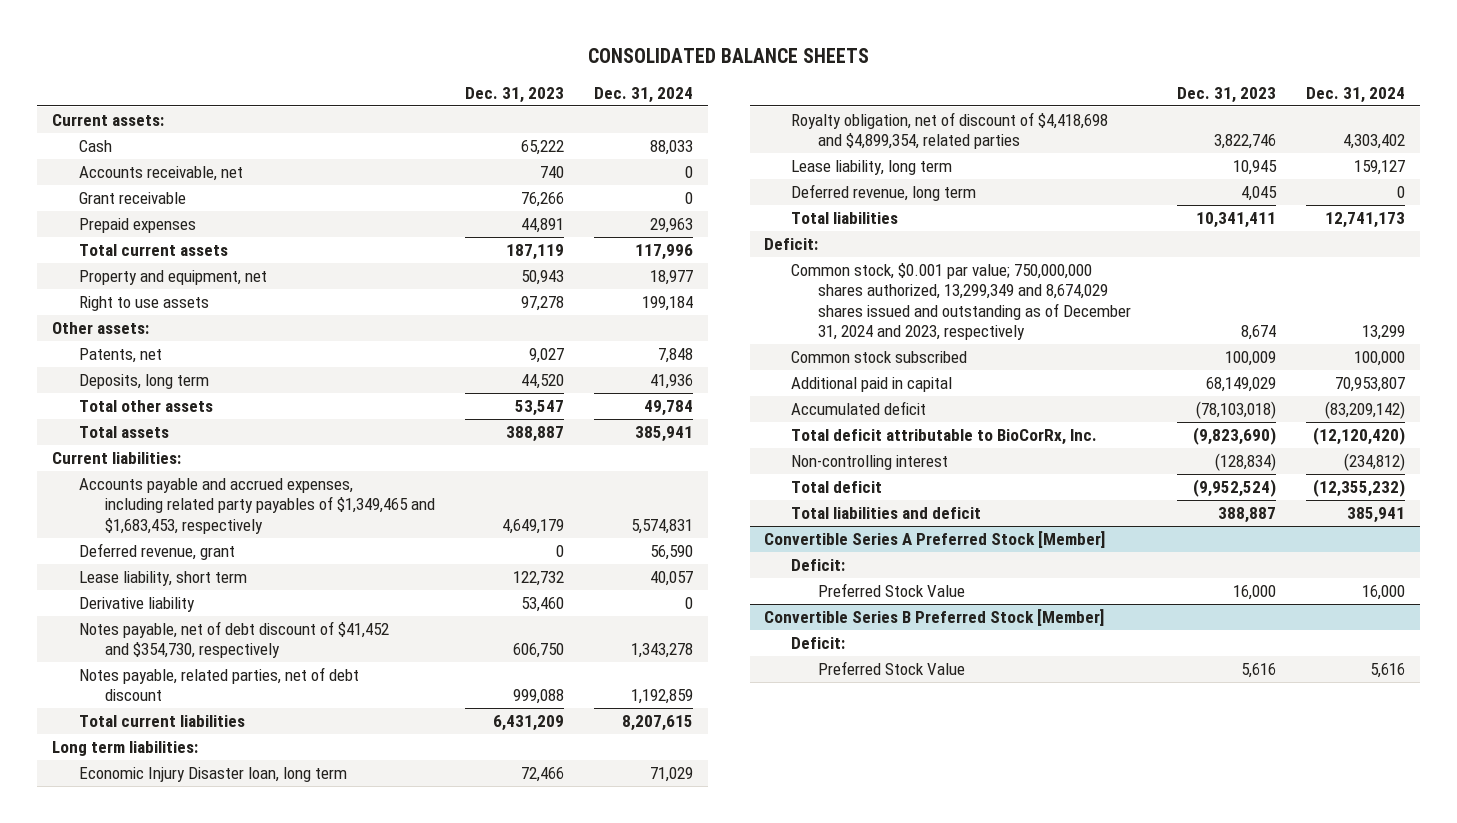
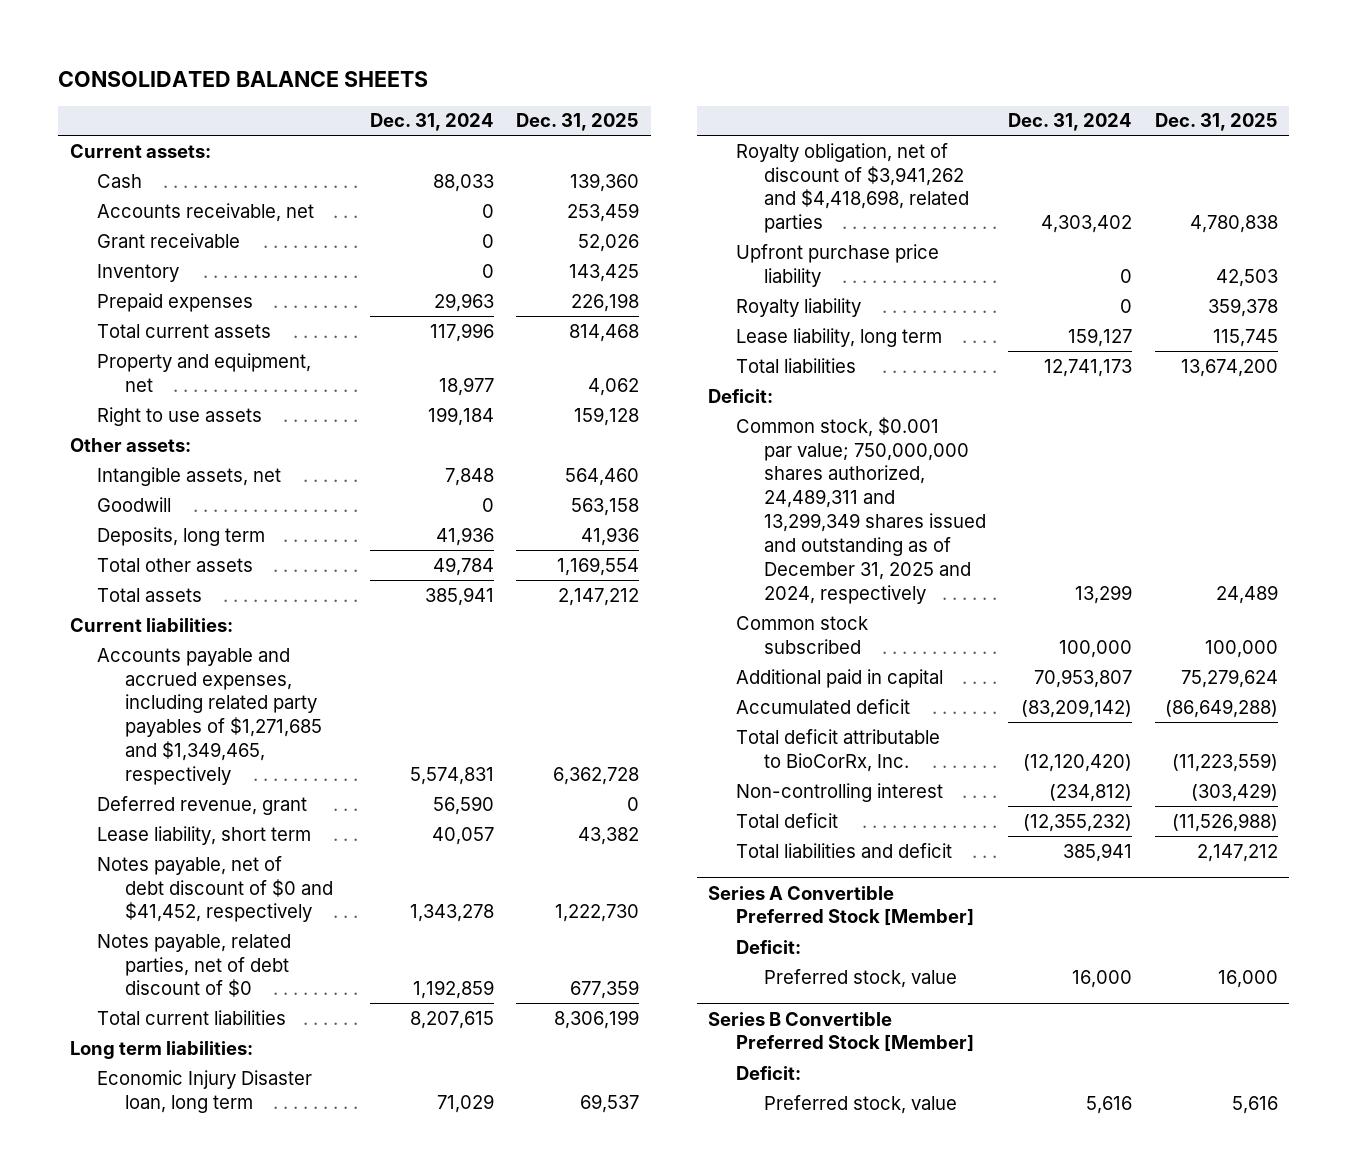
- | Dec. 31, 2023 | Dec. 31, 2024
+ | Dec. 31, 2024 | Dec. 31, 2025
+ Inventory | 0 | 143,425
- Patents, net | 9,027 | 7,848
+ Intangible assets, net | 7,848 | 564,460
+ Goodwill | 0 | 563,158
- Accounts payable and accrued expenses, including related party payables of $1,349,465 and $1,683,453, respectively | 4,649,179 | 5,574,831
+ Accounts payable and accrued expenses, including related party payables of $1,271,685 and $1,349,465, respectively | 5,574,831 | 6,362,728
- Derivative liability | 53,460 | 0
- Notes payable, net of debt discount of $41,452 and $354,730, respectively | 606,750 | 1,343,278
- Notes payable, related parties, net of debt discount | 999,088 | 1,192,859
+ Notes payable, net of debt discount of $0 and $41,452, respectively | 1,343,278 | 1,222,730
+ Notes payable, related parties, net of debt discount of $0 | 1,192,859 | 677,359
- Royalty obligation, net of discount of $4,418,698 and $4,899,354, related parties | 3,822,746 | 4,303,402
+ Royalty obligation, net of discount of $3,941,262 and $4,418,698, related parties | 4,303,402 | 4,780,838
+ Upfront purchase price liability | 0 | 42,503
+ Royalty liability | 0 | 359,378
- Deferred revenue, long term | 4,045 | 0
- Common stock, $0.001 par value; 750,000,000 shares authorized, 13,299,349 and 8,674,029 shares issued and outstanding as of December 31, 2024 and 2023, respectively | 8,674 | 13,299
+ Common stock, $0.001 par value; 750,000,000 shares authorized, 24,489,311 and 13,299,349 shares issued and outstanding as of December 31, 2025 and 2024, respectively | 13,299 | 24,489
- Convertible Series A Preferred Stock [Member]
+ Series A Convertible Preferred Stock [Member]
- Preferred Stock Value | 16,000 | 16,000
- Convertible Series B Preferred Stock [Member]
+ Preferred stock, value | 16,000 | 16,000
+ Series B Convertible Preferred Stock [Member]
- Preferred Stock Value | 5,616 | 5,616
+ Preferred stock, value | 5,616 | 5,616

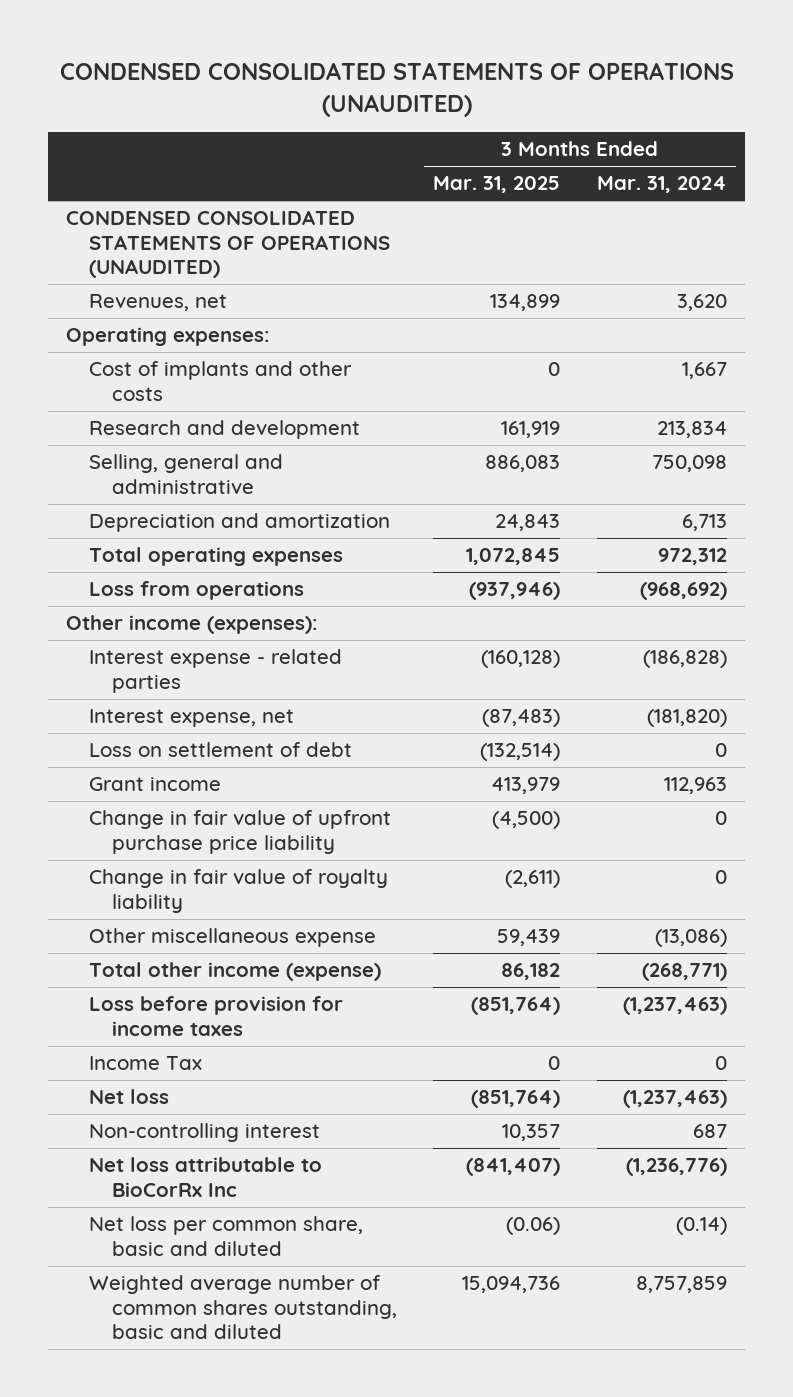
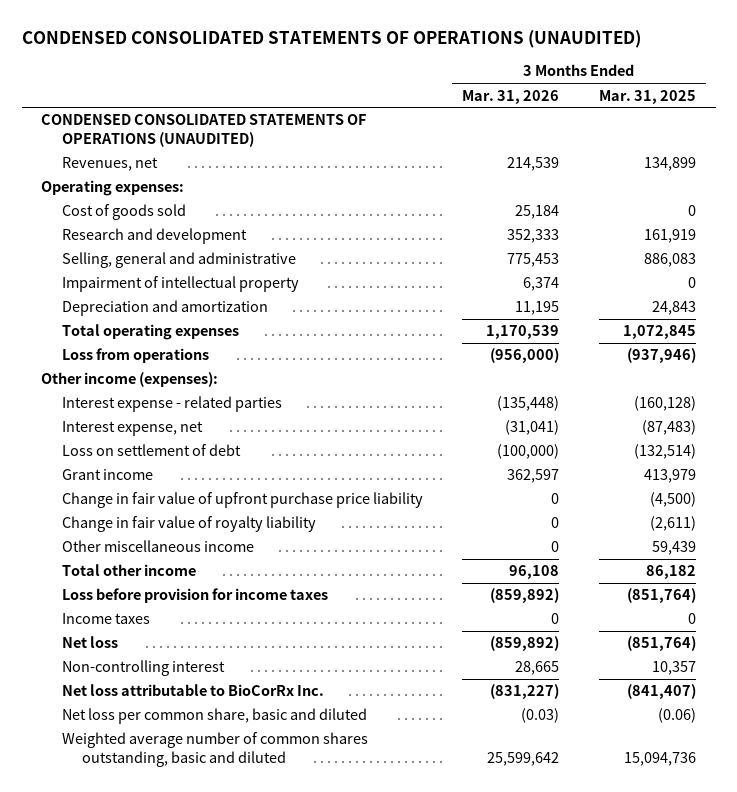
- | 3 Months Ended Mar. 31, 2025 | 3 Months Ended Mar. 31, 2024
+ | 3 Months Ended Mar. 31, 2026 | 3 Months Ended Mar. 31, 2025
- Cost of implants and other costs | 0 | 1,667
+ Cost of goods sold | 25,184 | 0
+ Impairment of intellectual property | 6,374 | 0
- Other miscellaneous expense | 59,439 | (13,086)
- Total other income (expense) | 86,182 | (268,771)
+ Other miscellaneous income | 0 | 59,439
+ Total other income | 96,108 | 86,182
- Income Tax | 0 | 0
+ Income taxes | 0 | 0
- Net loss attributable to BioCorRx Inc | (841,407) | (1,236,776)
+ Net loss attributable to BioCorRx Inc. | (831,227) | (841,407)

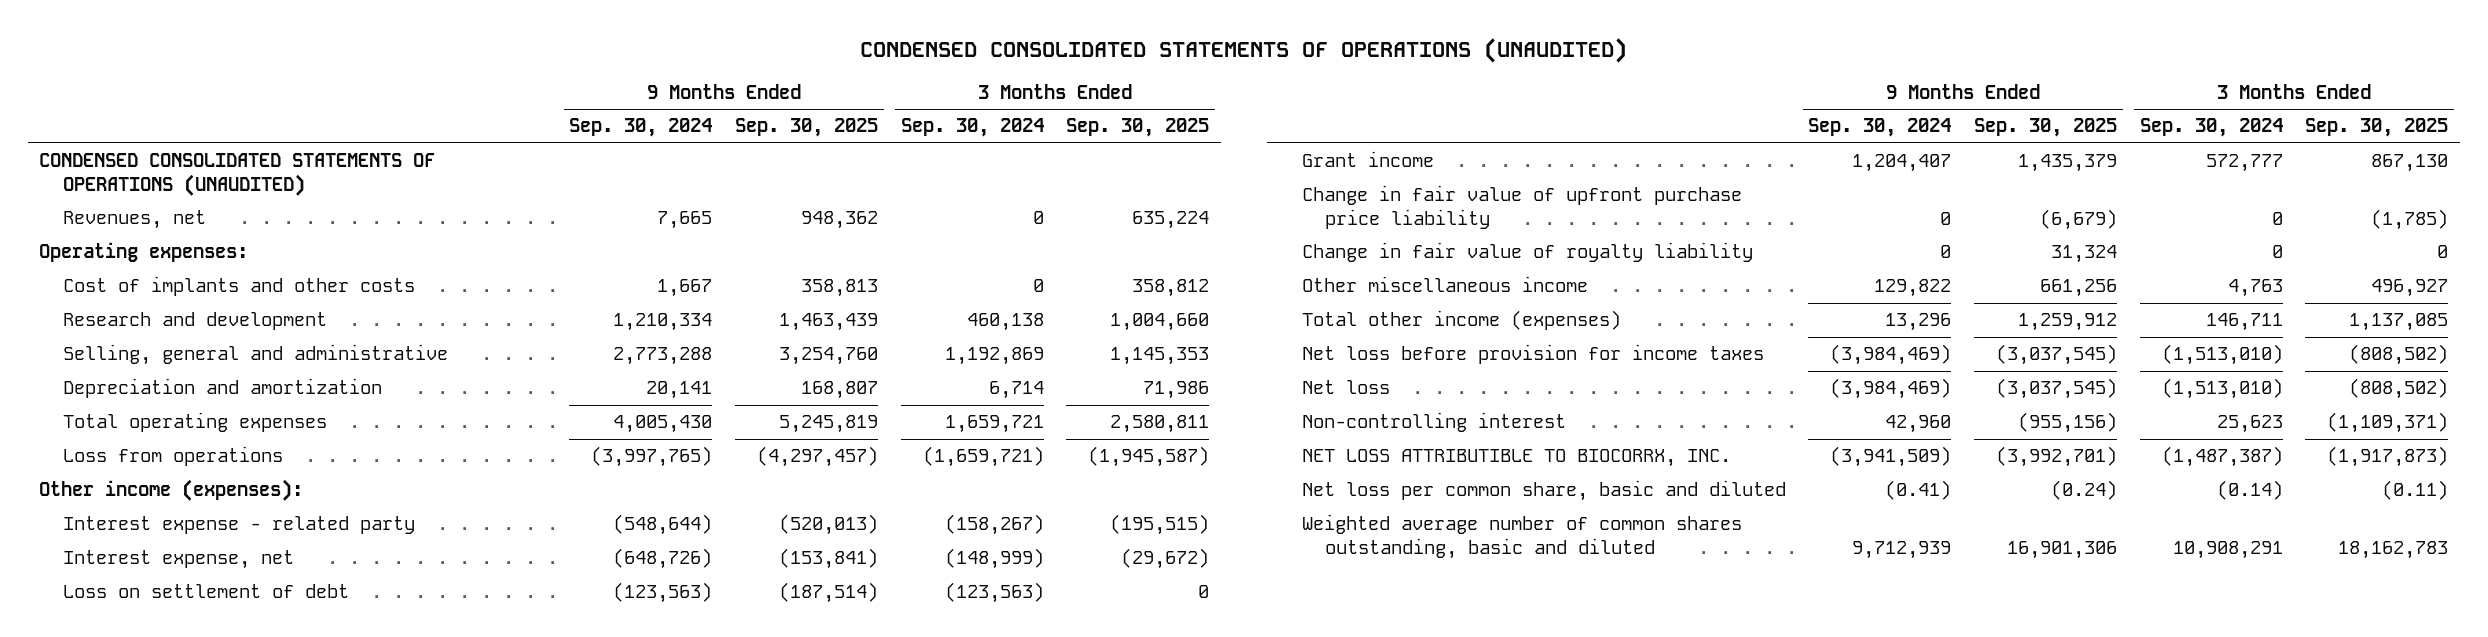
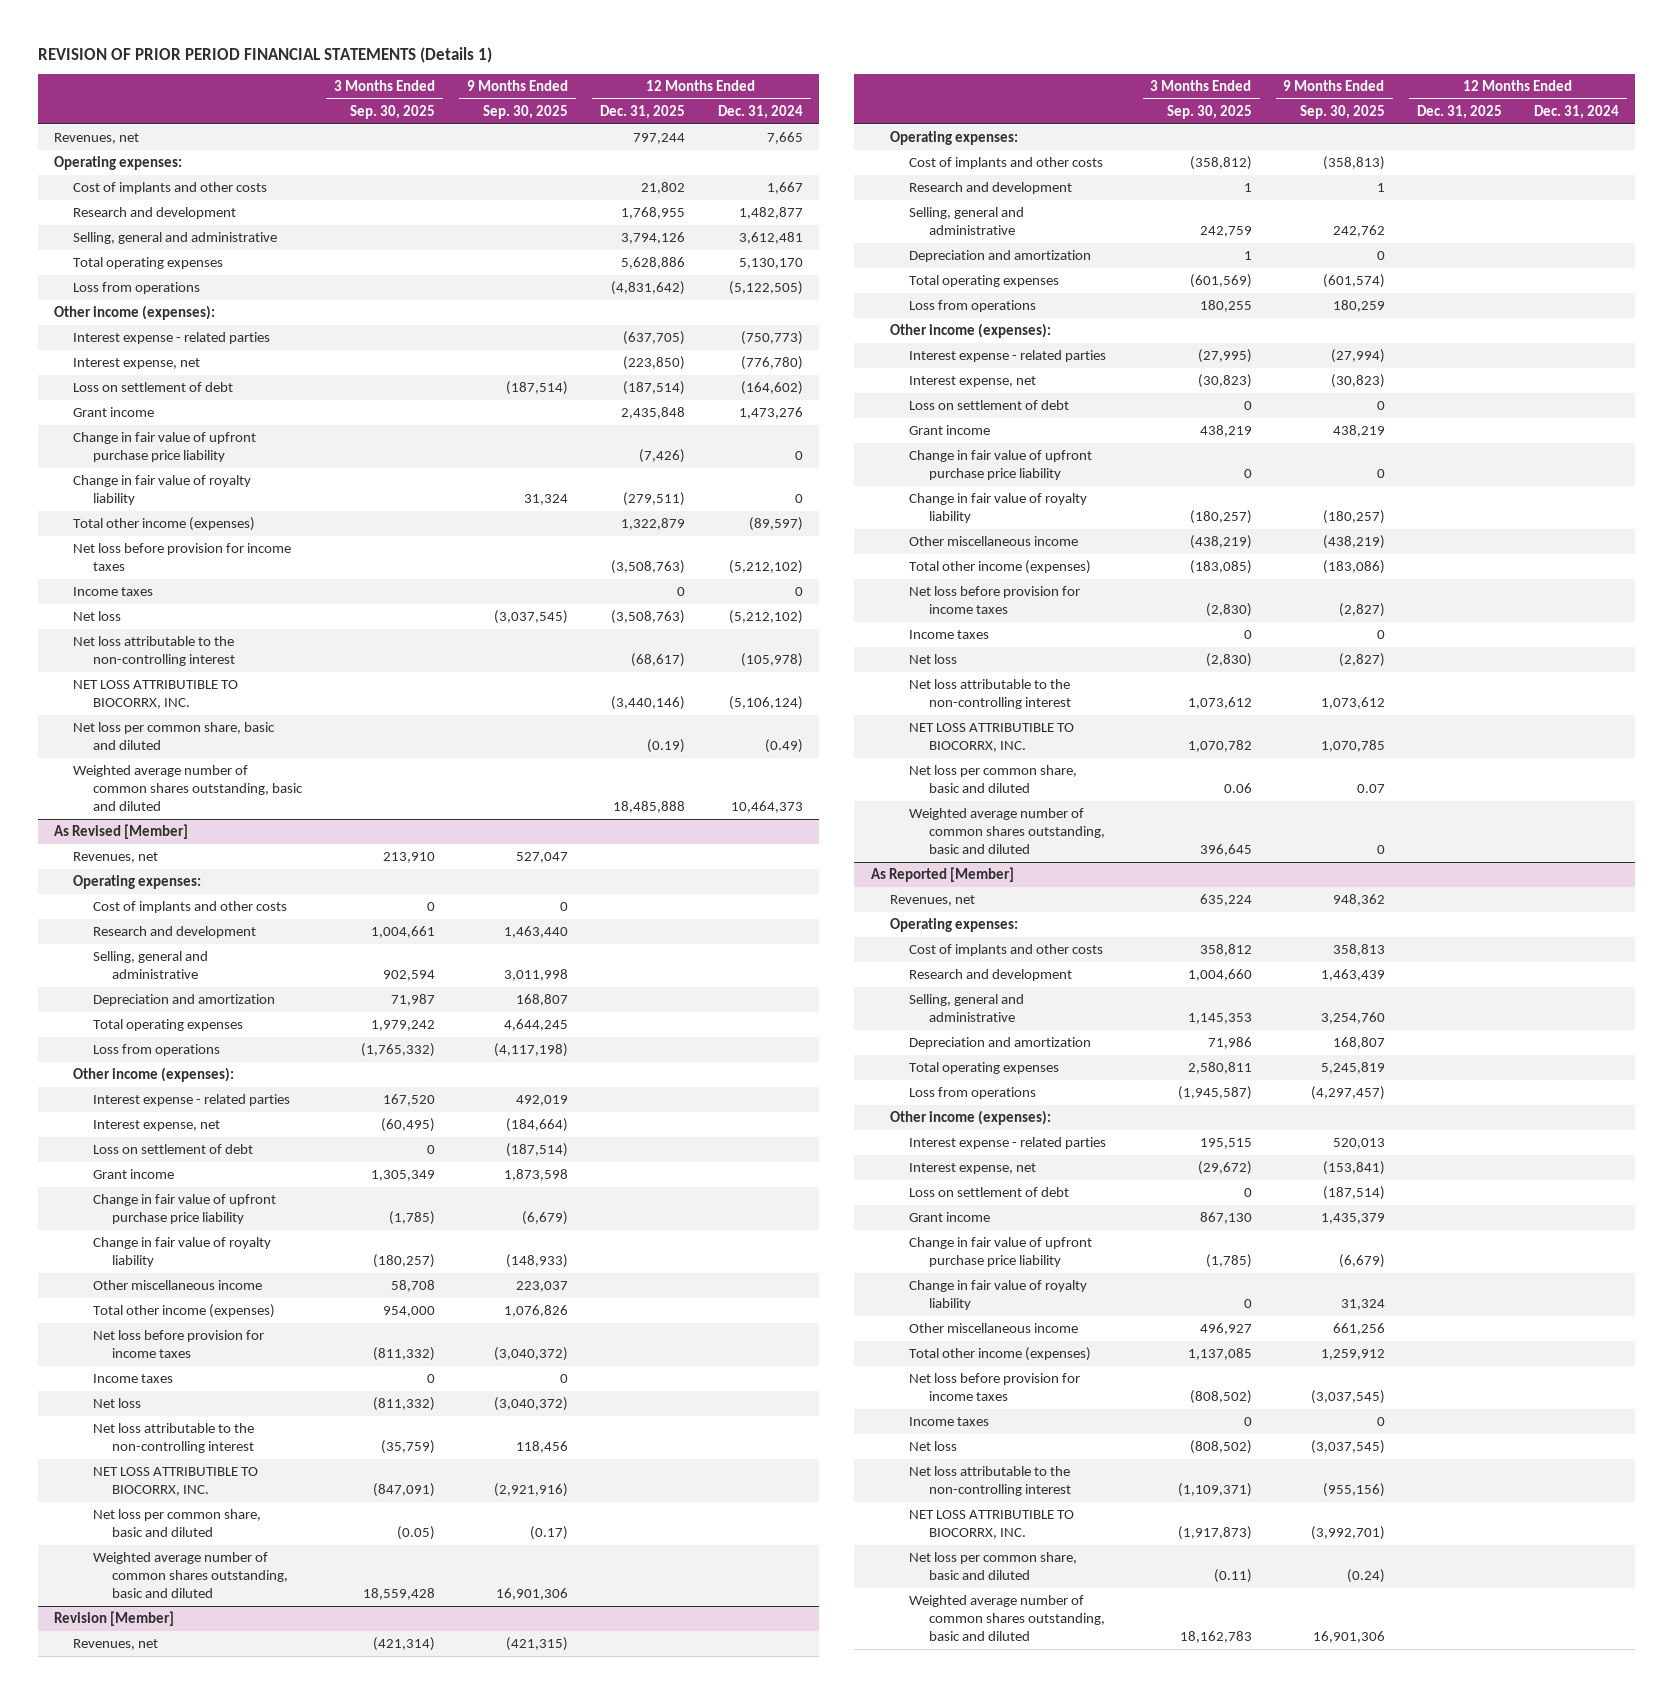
- CONDENSED CONSOLIDATED STATEMENTS OF OPERATIONS (UNAUDITED)
+ REVISION OF PRIOR PERIOD FINANCIAL STATEMENTS (Details 1)
- | 9 Months Ended Sep. 30, 2024 | 9 Months Ended Sep. 30, 2025 | 3 Months Ended Sep. 30, 2024 | 3 Months Ended Sep. 30, 2025
+ | 3 Months Ended Sep. 30, 2025 | 9 Months Ended Sep. 30, 2025 | 12 Months Ended Dec. 31, 2025 | 12 Months Ended Dec. 31, 2024
- CONDENSED CONSOLIDATED STATEMENTS OF OPERATIONS (UNAUDITED)
+ Revenues, net | | | 797,244 | 7,665
+ Operating expenses:
+ Cost of implants and other costs | | | 21,802 | 1,667
+ Research and development | | | 1,768,955 | 1,482,877
+ Selling, general and administrative | | | 3,794,126 | 3,612,481
+ Total operating expenses | | | 5,628,886 | 5,130,170
+ Loss from operations | | | (4,831,642) | (5,122,505)
+ Other income (expenses):
+ Interest expense - related parties | | | (637,705) | (750,773)
+ Interest expense, net | | | (223,850) | (776,780)
+ Loss on settlement of debt | | (187,514) | (187,514) | (164,602)
+ Grant income | | | 2,435,848 | 1,473,276
+ Change in fair value of upfront purchase price liability | | | (7,426) | 0
+ Change in fair value of royalty liability | | 31,324 | (279,511) | 0
+ Total other income (expenses) | | | 1,322,879 | (89,597)
+ Net loss before provision for income taxes | | | (3,508,763) | (5,212,102)
+ Income taxes | | | 0 | 0
+ Net loss | | (3,037,545) | (3,508,763) | (5,212,102)
+ Net loss attributable to the non-controlling interest | | | (68,617) | (105,978)
+ NET LOSS ATTRIBUTIBLE TO BIOCORRX, INC. | | | (3,440,146) | (5,106,124)
+ Net loss per common share, basic and diluted | | | (0.19) | (0.49)
+ Weighted average number of common shares outstanding, basic and diluted | | | 18,485,888 | 10,464,373
+ As Revised [Member]
+ Revenues, net | 213,910 | 527,047 | |
+ Operating expenses:
+ Cost of implants and other costs | 0 | 0 | |
+ Research and development | 1,004,661 | 1,463,440 | |
+ Selling, general and administrative | 902,594 | 3,011,998 | |
+ Depreciation and amortization | 71,987 | 168,807 | |
+ Total operating expenses | 1,979,242 | 4,644,245 | |
+ Loss from operations | (1,765,332) | (4,117,198) | |
+ Other income (expenses):
+ Interest expense - related parties | 167,520 | 492,019 | |
+ Interest expense, net | (60,495) | (184,664) | |
+ Loss on settlement of debt | 0 | (187,514) | |
+ Grant income | 1,305,349 | 1,873,598 | |
+ Change in fair value of upfront purchase price liability | (1,785) | (6,679) | |
+ Change in fair value of royalty liability | (180,257) | (148,933) | |
+ Other miscellaneous income | 58,708 | 223,037 | |
+ Total other income (expenses) | 954,000 | 1,076,826 | |
+ Net loss before provision for income taxes | (811,332) | (3,040,372) | |
+ Income taxes | 0 | 0 | |
+ Net loss | (811,332) | (3,040,372) | |
+ Net loss attributable to the non-controlling interest | (35,759) | 118,456 | |
+ NET LOSS ATTRIBUTIBLE TO BIOCORRX, INC. | (847,091) | (2,921,916) | |
+ Net loss per common share, basic and diluted | (0.05) | (0.17) | |
+ Weighted average number of common shares outstanding, basic and diluted | 18,559,428 | 16,901,306 | |
+ Revision [Member]
+ Revenues, net | (421,314) | (421,315) | |
+ Operating expenses:
+ Cost of implants and other costs | (358,812) | (358,813) | |
+ Research and development | 1 | 1 | |
+ Selling, general and administrative | 242,759 | 242,762 | |
+ Depreciation and amortization | 1 | 0 | |
+ Total operating expenses | (601,569) | (601,574) | |
+ Loss from operations | 180,255 | 180,259 | |
+ Other income (expenses):
+ Interest expense - related parties | (27,995) | (27,994) | |
+ Interest expense, net | (30,823) | (30,823) | |
+ Loss on settlement of debt | 0 | 0 | |
+ Grant income | 438,219 | 438,219 | |
+ Change in fair value of upfront purchase price liability | 0 | 0 | |
+ Change in fair value of royalty liability | (180,257) | (180,257) | |
+ Other miscellaneous income | (438,219) | (438,219) | |
+ Total other income (expenses) | (183,085) | (183,086) | |
+ Net loss before provision for income taxes | (2,830) | (2,827) | |
+ Income taxes | 0 | 0 | |
+ Net loss | (2,830) | (2,827) | |
+ Net loss attributable to the non-controlling interest | 1,073,612 | 1,073,612 | |
+ NET LOSS ATTRIBUTIBLE TO BIOCORRX, INC. | 1,070,782 | 1,070,785 | |
+ Net loss per common share, basic and diluted | 0.06 | 0.07 | |
+ Weighted average number of common shares outstanding, basic and diluted | 396,645 | 0 | |
+ As Reported [Member]
- Interest expense - related party | (548,644) | (520,013) | (158,267) | (195,515)
+ Interest expense - related parties | 195,515 | 520,013 | |
+ Income taxes | 0 | 0 | |
- Non-controlling interest | 42,960 | (955,156) | 25,623 | (1,109,371)
+ Net loss attributable to the non-controlling interest | (1,109,371) | (955,156) | |

